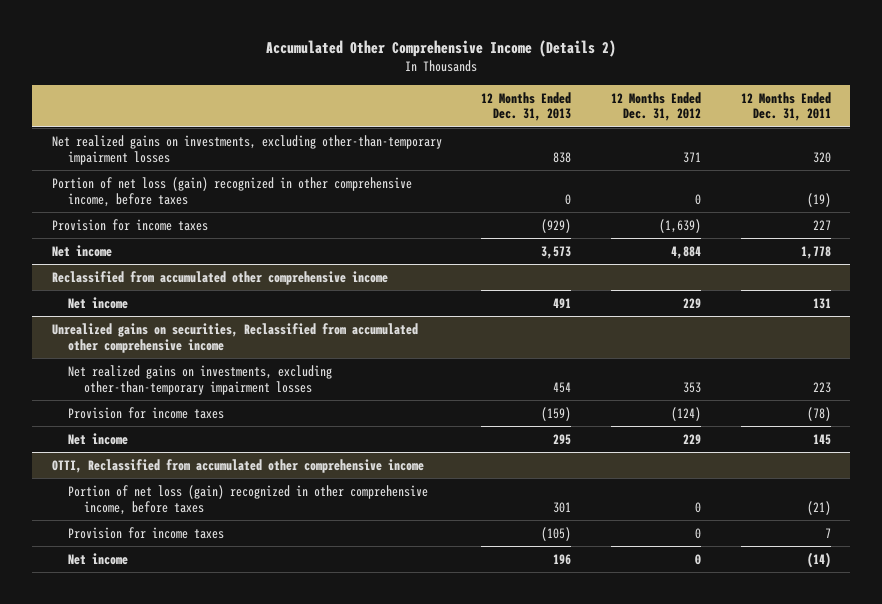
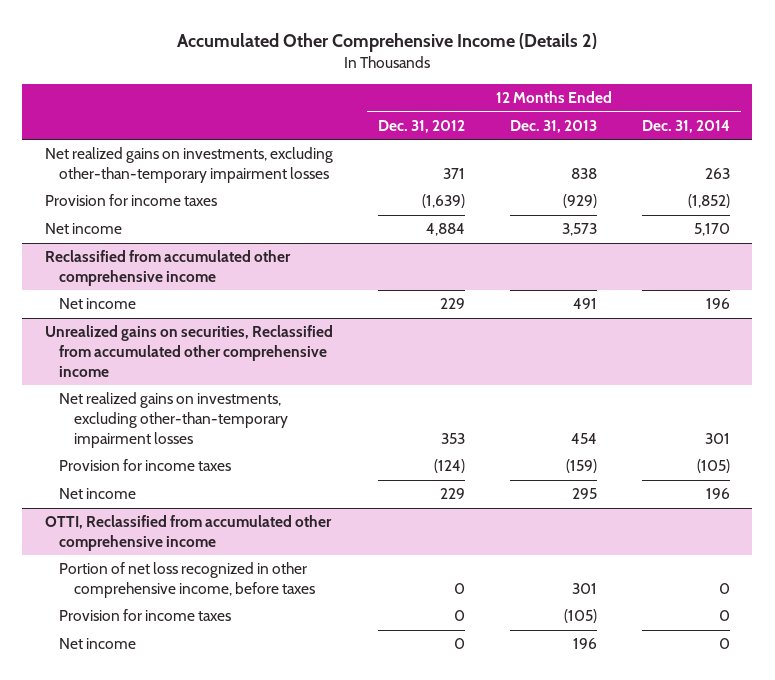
- | 12 Months Ended Dec. 31, 2013 | 12 Months Ended Dec. 31, 2012 | 12 Months Ended Dec. 31, 2011
+ | 12 Months Ended Dec. 31, 2012 | 12 Months Ended Dec. 31, 2013 | 12 Months Ended Dec. 31, 2014
- Portion of net loss (gain) recognized in other comprehensive income, before taxes | 0 | 0 | (19)
@ OTTI, Reclassified from accumulated other comprehensive income
- Portion of net loss (gain) recognized in other comprehensive income, before taxes | 301 | 0 | (21)
+ Portion of net loss recognized in other comprehensive income, before taxes | 0 | 301 | 0

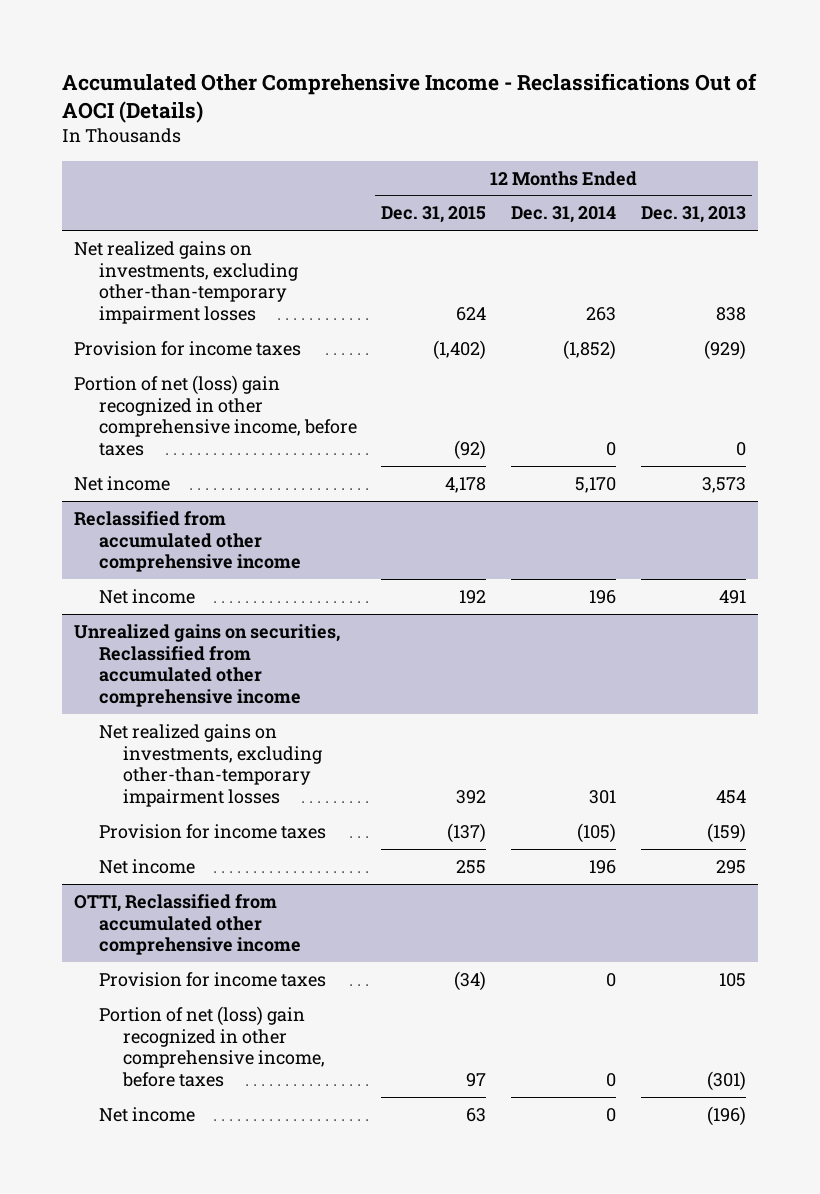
- Accumulated Other Comprehensive Income (Details 2)
+ Accumulated Other Comprehensive Income - Reclassifications Out of AOCI (Details)
- | 12 Months Ended Dec. 31, 2012 | 12 Months Ended Dec. 31, 2013 | 12 Months Ended Dec. 31, 2014
+ | 12 Months Ended Dec. 31, 2015 | 12 Months Ended Dec. 31, 2014 | 12 Months Ended Dec. 31, 2013
+ Portion of net (loss) gain recognized in other comprehensive income, before taxes | (92) | 0 | 0
@ OTTI, Reclassified from accumulated other comprehensive income
- Portion of net loss recognized in other comprehensive income, before taxes | 0 | 301 | 0
- Provision for income taxes | 0 | (105) | 0
- Net income | 0 | 196 | 0
+ Provision for income taxes | (34) | 0 | 105
+ Portion of net (loss) gain recognized in other comprehensive income, before taxes | 97 | 0 | (301)
+ Net income | 63 | 0 | (196)

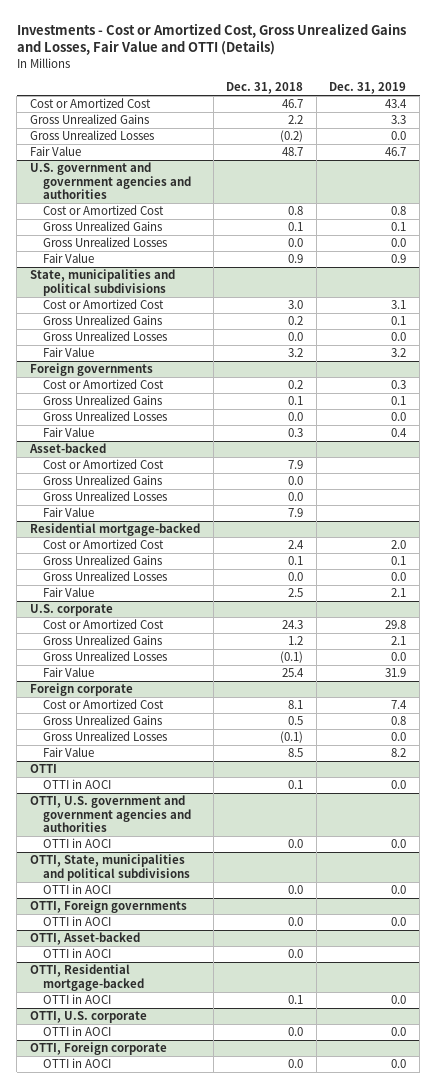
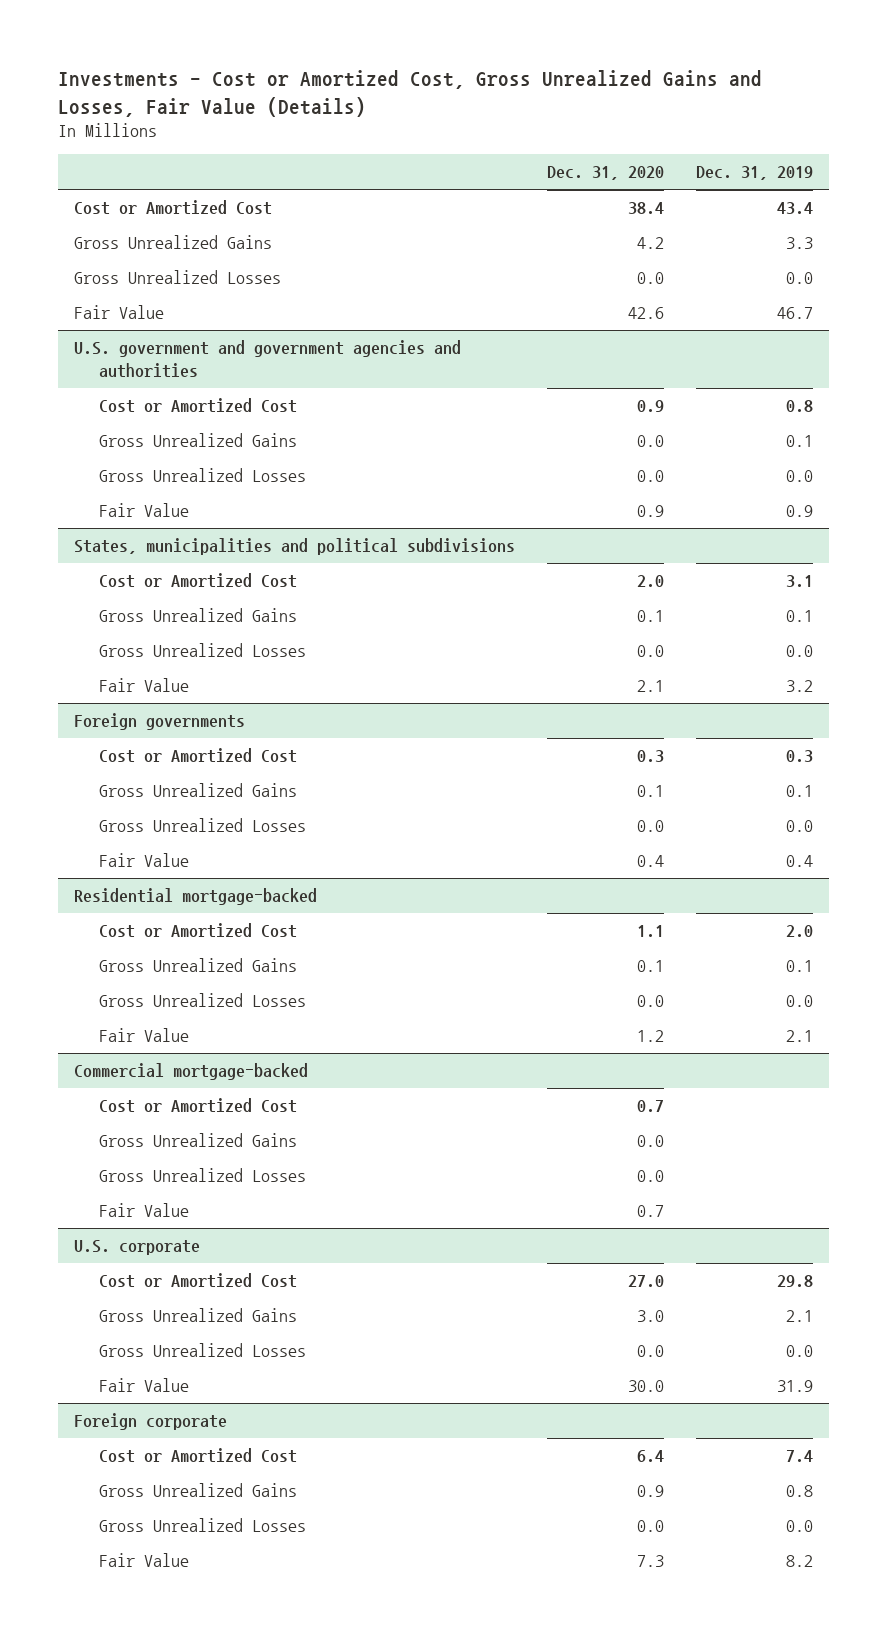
- Investments - Cost or Amortized Cost, Gross Unrealized Gains and Losses, Fair Value and OTTI (Details)
+ Investments - Cost or Amortized Cost, Gross Unrealized Gains and Losses, Fair Value (Details)
- | Dec. 31, 2018 | Dec. 31, 2019
+ | Dec. 31, 2020 | Dec. 31, 2019
- State, municipalities and political subdivisions
+ States, municipalities and political subdivisions
- Asset-backed
- Cost or Amortized Cost | 7.9 |
- Gross Unrealized Gains | 0.0 |
- Gross Unrealized Losses | 0.0 |
- Fair Value | 7.9 |
+ Commercial mortgage-backed
+ Cost or Amortized Cost | 0.7 |
+ Gross Unrealized Gains | 0.0 |
+ Gross Unrealized Losses | 0.0 |
+ Fair Value | 0.7 |
- OTTI
- OTTI in AOCI | 0.1 | 0.0
- OTTI, U.S. government and government agencies and authorities
- OTTI in AOCI | 0.0 | 0.0
- OTTI, State, municipalities and political subdivisions
- OTTI in AOCI | 0.0 | 0.0
- OTTI, Foreign governments
- OTTI in AOCI | 0.0 | 0.0
- OTTI, Asset-backed
- OTTI in AOCI | 0.0 |
- OTTI, Residential mortgage-backed
- OTTI in AOCI | 0.1 | 0.0
- OTTI, U.S. corporate
- OTTI in AOCI | 0.0 | 0.0
- OTTI, Foreign corporate
- OTTI in AOCI | 0.0 | 0.0

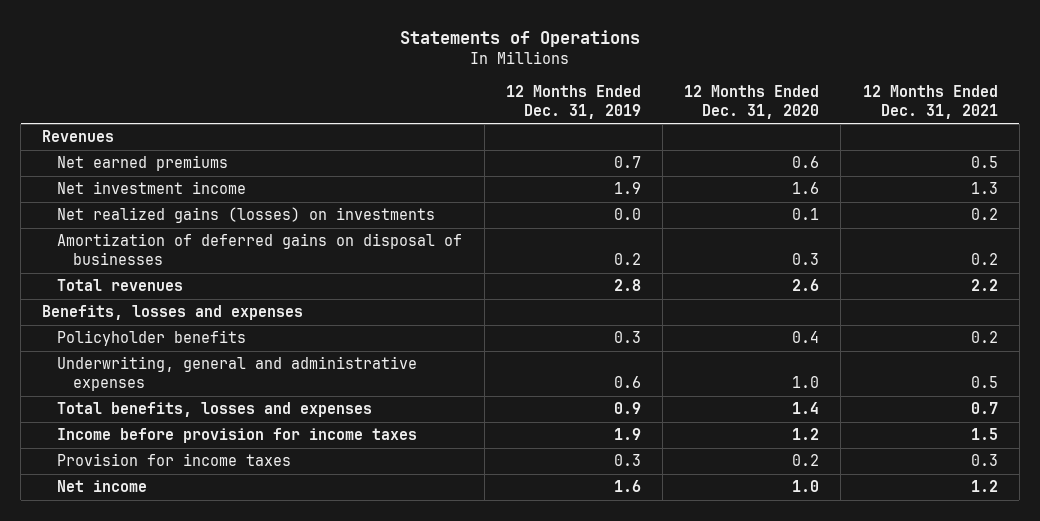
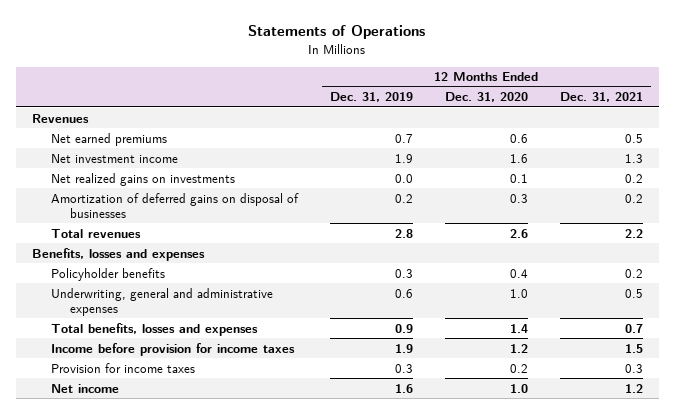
- Net realized gains (losses) on investments | 0.0 | 0.1 | 0.2
+ Net realized gains on investments | 0.0 | 0.1 | 0.2

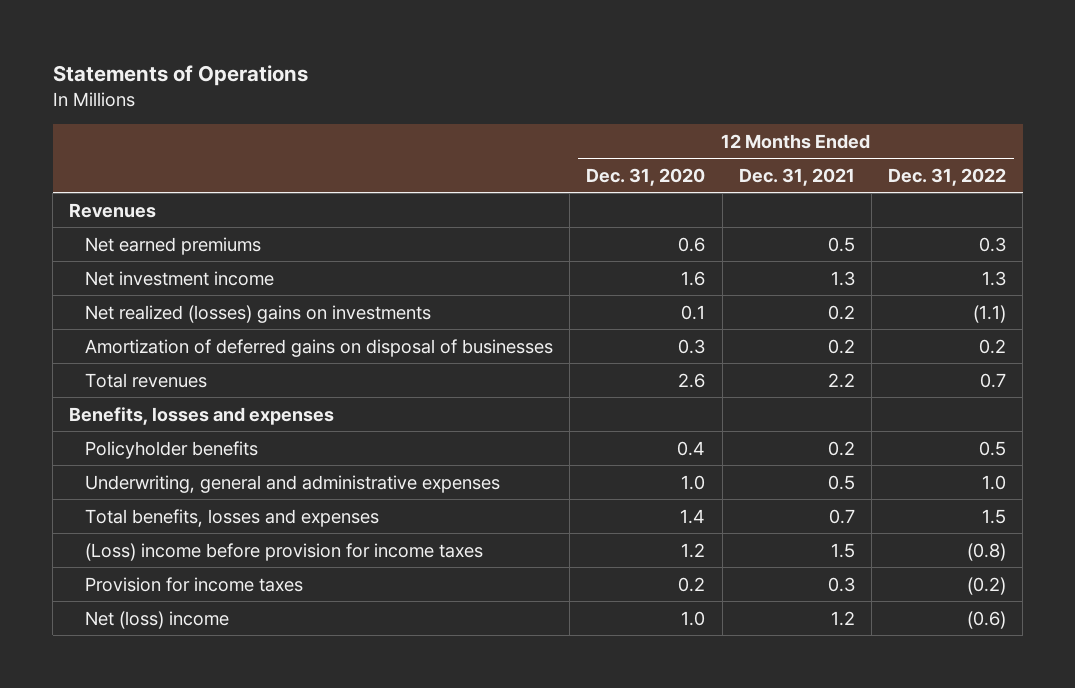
- | 12 Months Ended Dec. 31, 2019 | 12 Months Ended Dec. 31, 2020 | 12 Months Ended Dec. 31, 2021
+ | 12 Months Ended Dec. 31, 2020 | 12 Months Ended Dec. 31, 2021 | 12 Months Ended Dec. 31, 2022
- Net realized gains on investments | 0.0 | 0.1 | 0.2
+ Net realized (losses) gains on investments | 0.1 | 0.2 | (1.1)
- Income before provision for income taxes | 1.9 | 1.2 | 1.5
+ (Loss) income before provision for income taxes | 1.2 | 1.5 | (0.8)
- Net income | 1.6 | 1.0 | 1.2
+ Net (loss) income | 1.0 | 1.2 | (0.6)

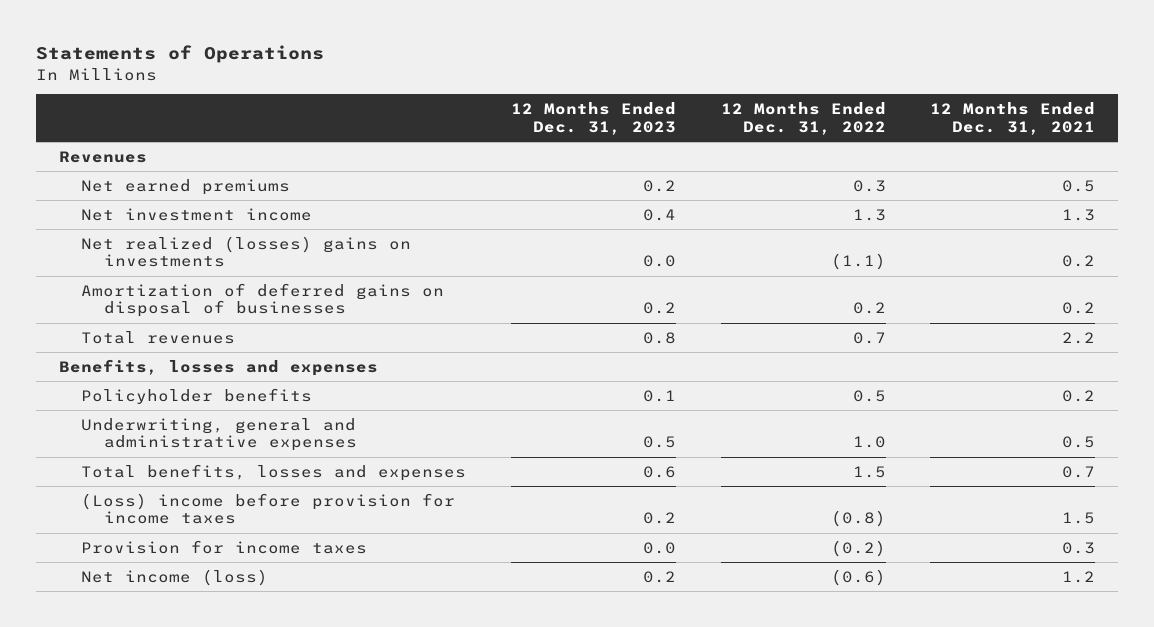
- | 12 Months Ended Dec. 31, 2020 | 12 Months Ended Dec. 31, 2021 | 12 Months Ended Dec. 31, 2022
+ | 12 Months Ended Dec. 31, 2023 | 12 Months Ended Dec. 31, 2022 | 12 Months Ended Dec. 31, 2021
- Net (loss) income | 1.0 | 1.2 | (0.6)
+ Net income (loss) | 0.2 | (0.6) | 1.2

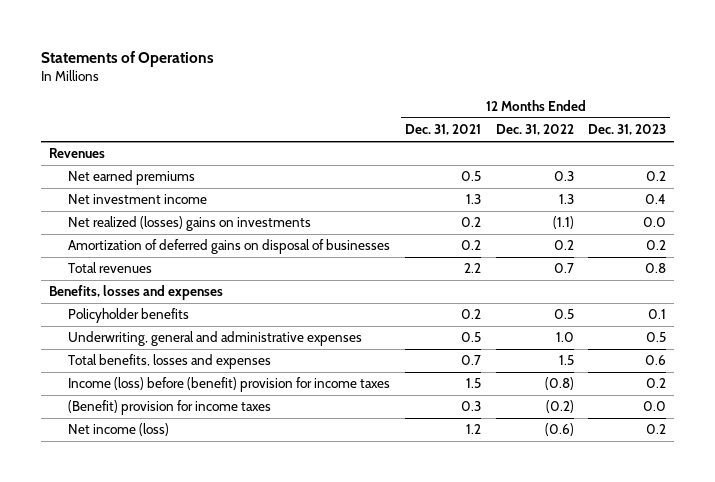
- | 12 Months Ended Dec. 31, 2023 | 12 Months Ended Dec. 31, 2022 | 12 Months Ended Dec. 31, 2021
+ | 12 Months Ended Dec. 31, 2021 | 12 Months Ended Dec. 31, 2022 | 12 Months Ended Dec. 31, 2023
- (Loss) income before provision for income taxes | 0.2 | (0.8) | 1.5
- Provision for income taxes | 0.0 | (0.2) | 0.3
+ Income (loss) before (benefit) provision for income taxes | 1.5 | (0.8) | 0.2
+ (Benefit) provision for income taxes | 0.3 | (0.2) | 0.0

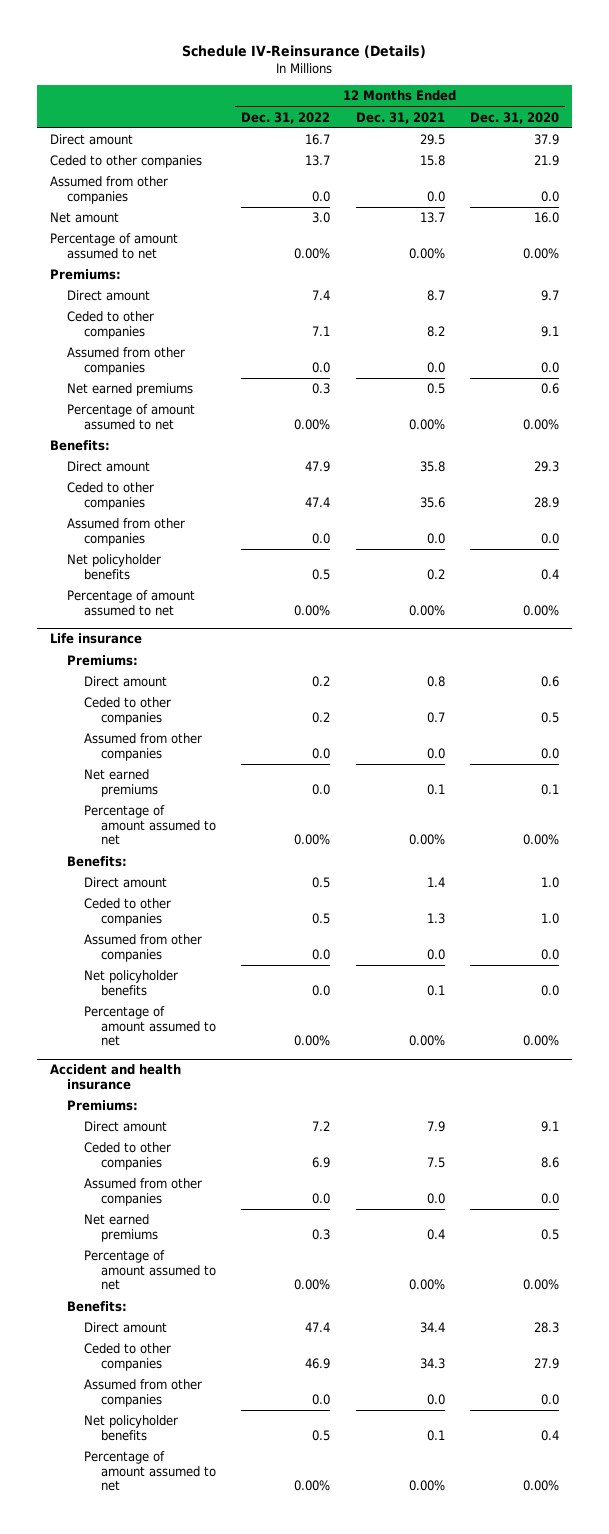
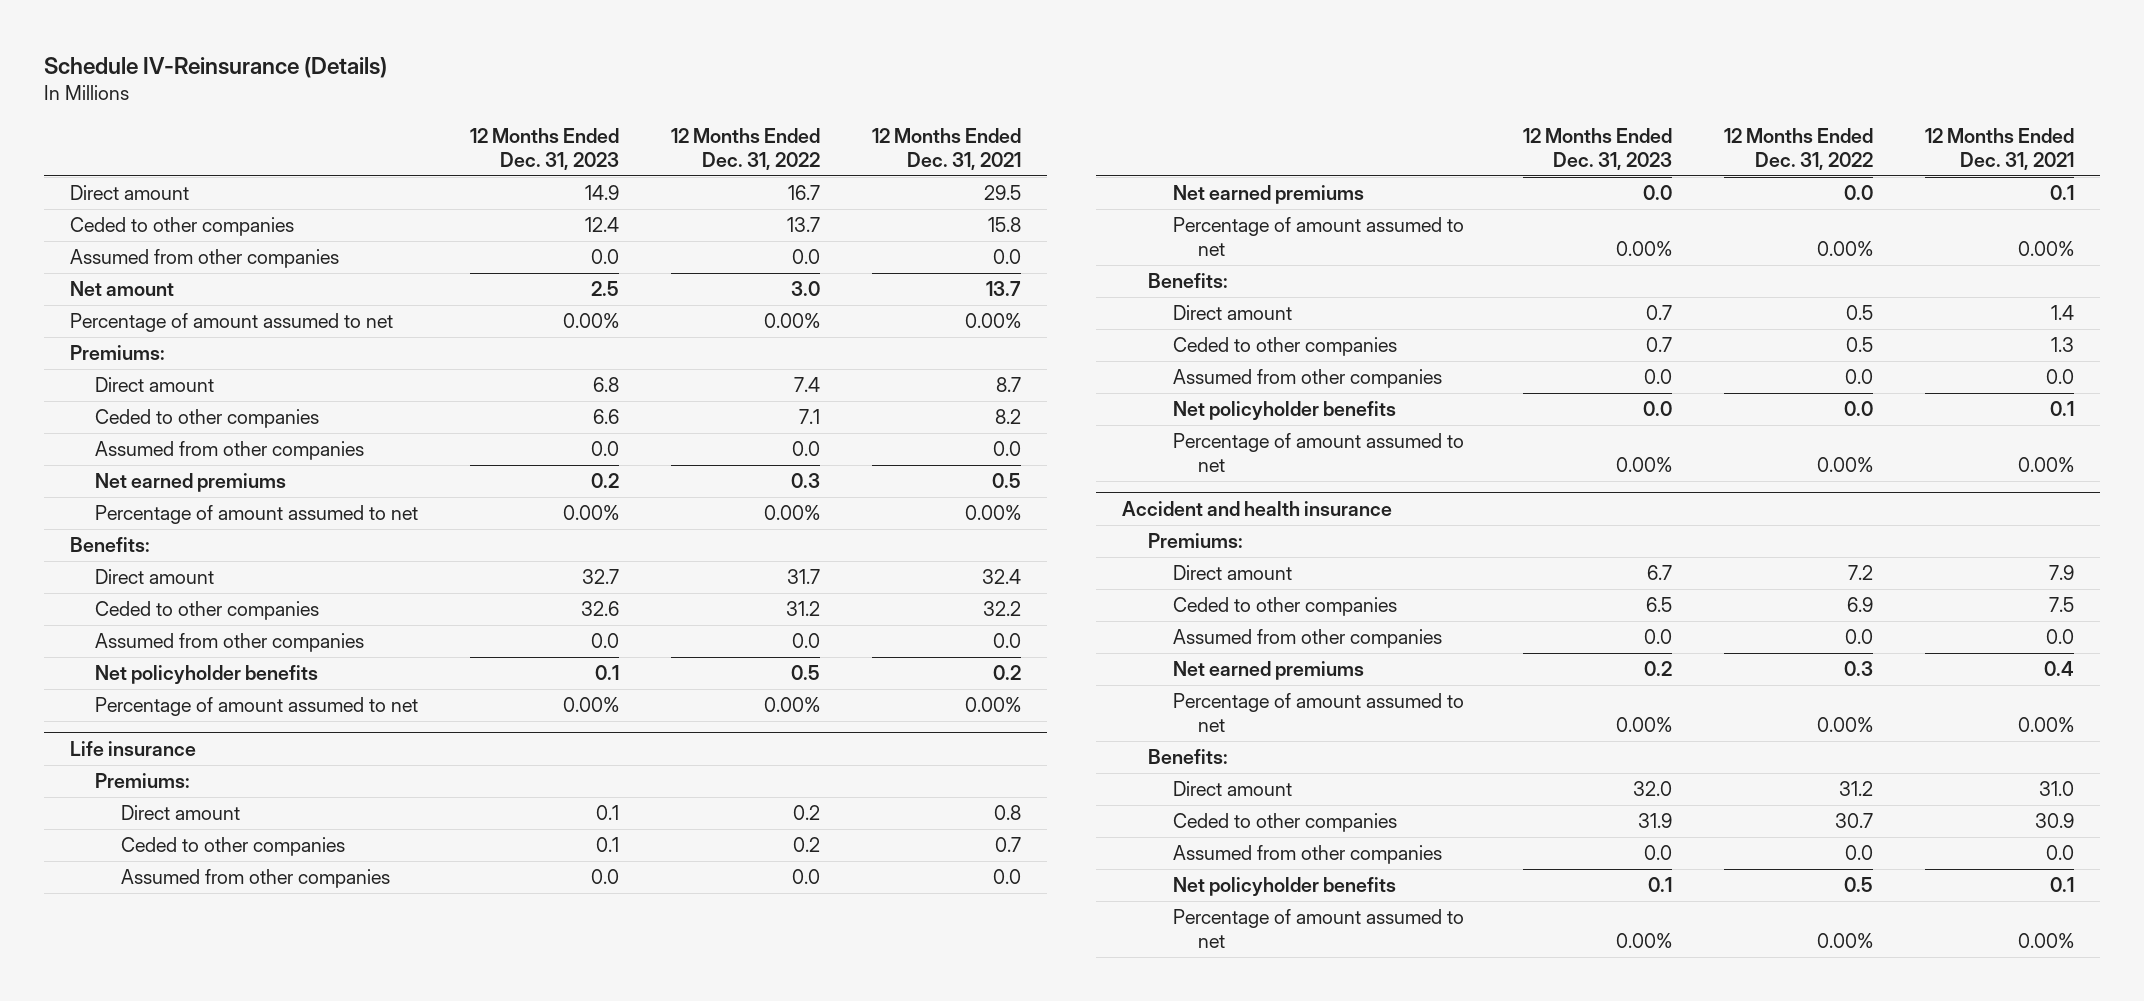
- | 12 Months Ended Dec. 31, 2022 | 12 Months Ended Dec. 31, 2021 | 12 Months Ended Dec. 31, 2020
+ | 12 Months Ended Dec. 31, 2023 | 12 Months Ended Dec. 31, 2022 | 12 Months Ended Dec. 31, 2021
- Direct amount | 47.9 | 35.8 | 29.3
- Ceded to other companies | 47.4 | 35.6 | 28.9
+ Direct amount | 32.7 | 31.7 | 32.4
+ Ceded to other companies | 32.6 | 31.2 | 32.2
@ Accident and health insurance
- Direct amount | 47.4 | 34.4 | 28.3
- Ceded to other companies | 46.9 | 34.3 | 27.9
+ Direct amount | 32.0 | 31.2 | 31.0
+ Ceded to other companies | 31.9 | 30.7 | 30.9

